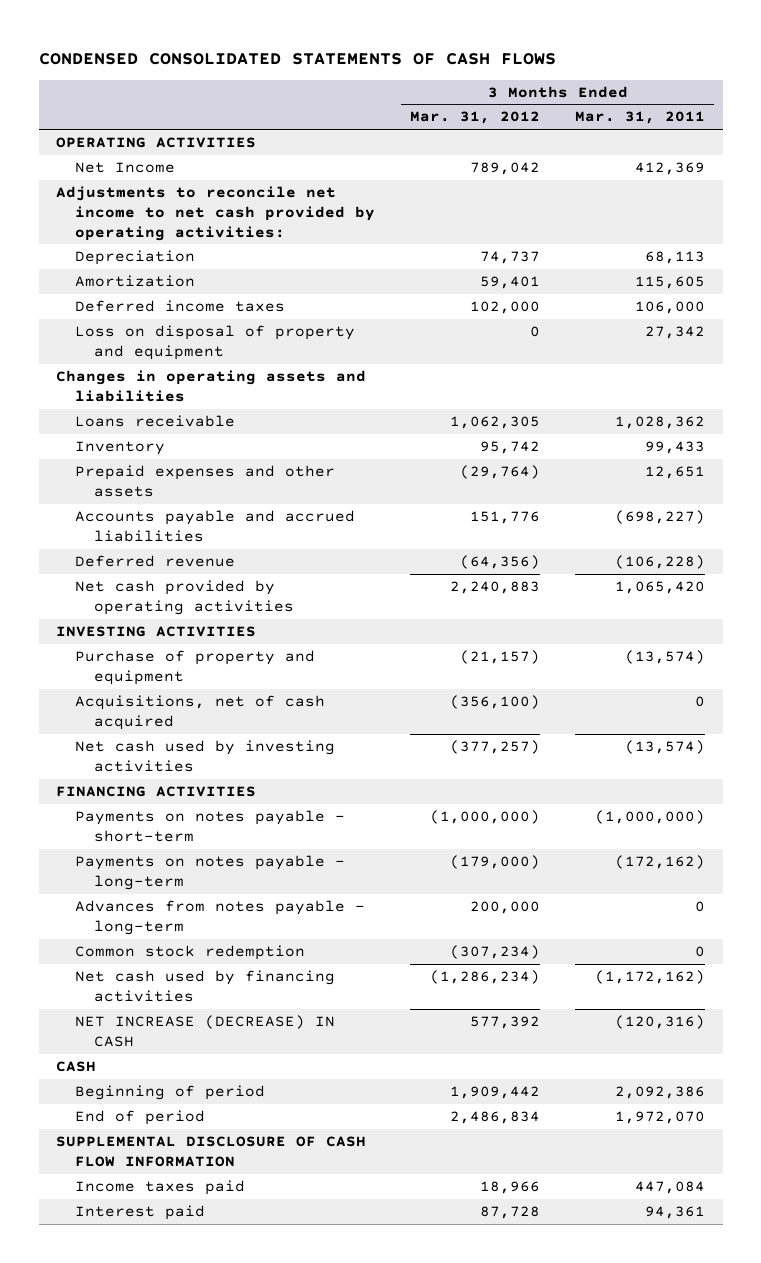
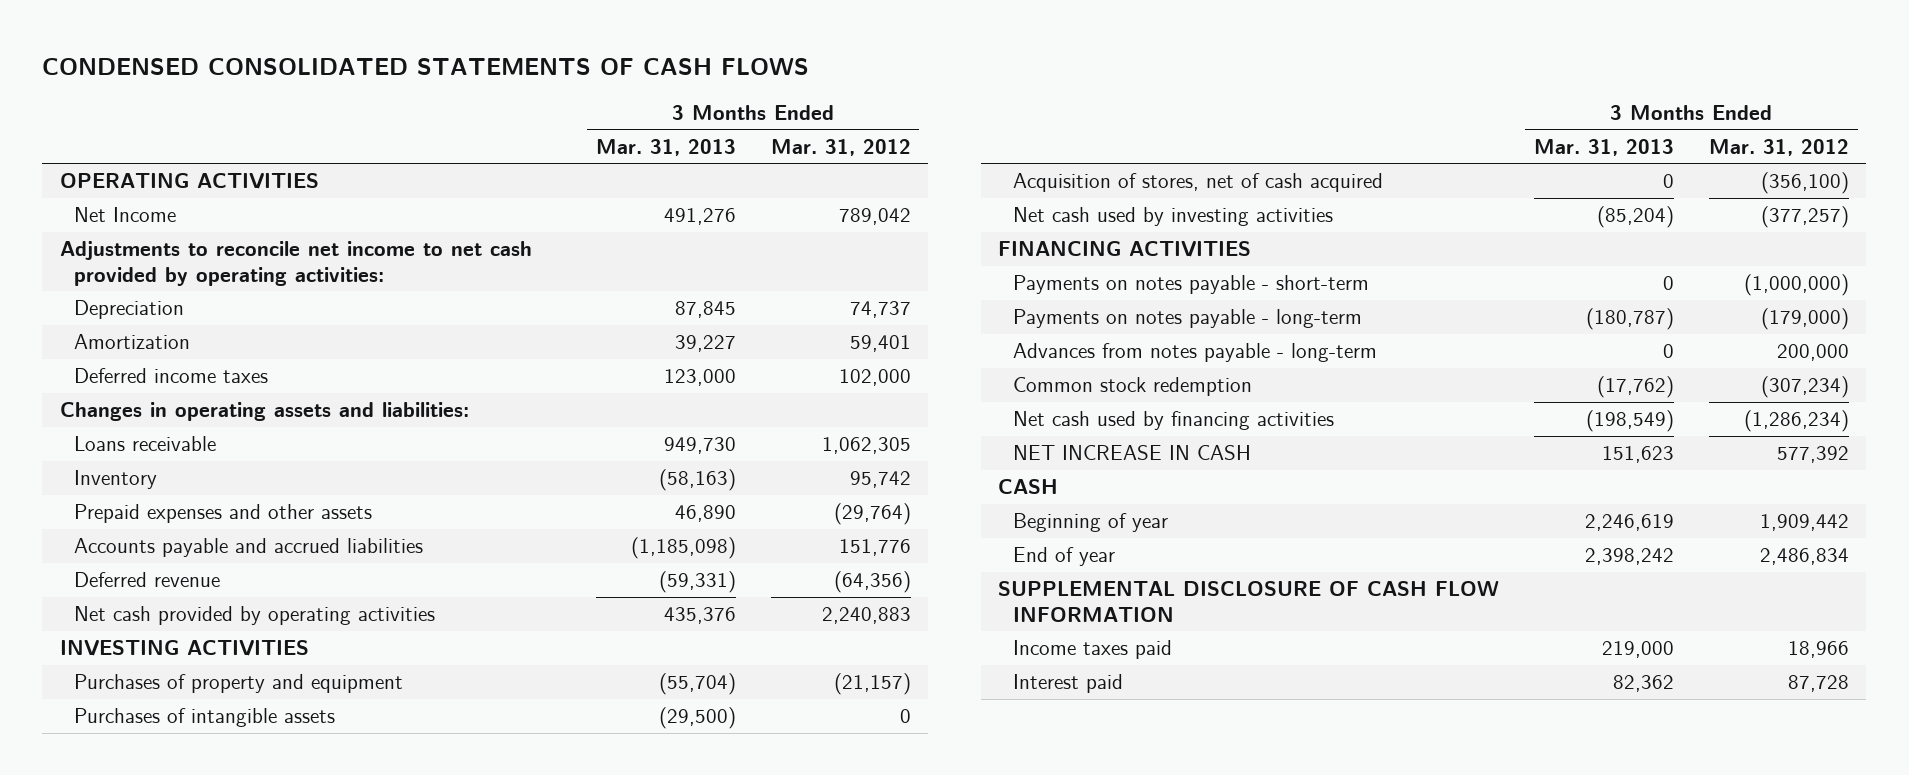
- | 3 Months Ended Mar. 31, 2012 | 3 Months Ended Mar. 31, 2011
+ | 3 Months Ended Mar. 31, 2013 | 3 Months Ended Mar. 31, 2012
- Loss on disposal of property and equipment | 0 | 27,342
- Changes in operating assets and liabilities
+ Changes in operating assets and liabilities:
- Purchase of property and equipment | (21,157) | (13,574)
- Acquisitions, net of cash acquired | (356,100) | 0
+ Purchases of property and equipment | (55,704) | (21,157)
+ Purchases of intangible assets | (29,500) | 0
+ Acquisition of stores, net of cash acquired | 0 | (356,100)
- NET INCREASE (DECREASE) IN CASH | 577,392 | (120,316)
+ NET INCREASE IN CASH | 151,623 | 577,392
- Beginning of period | 1,909,442 | 2,092,386
- End of period | 2,486,834 | 1,972,070
+ Beginning of year | 2,246,619 | 1,909,442
+ End of year | 2,398,242 | 2,486,834

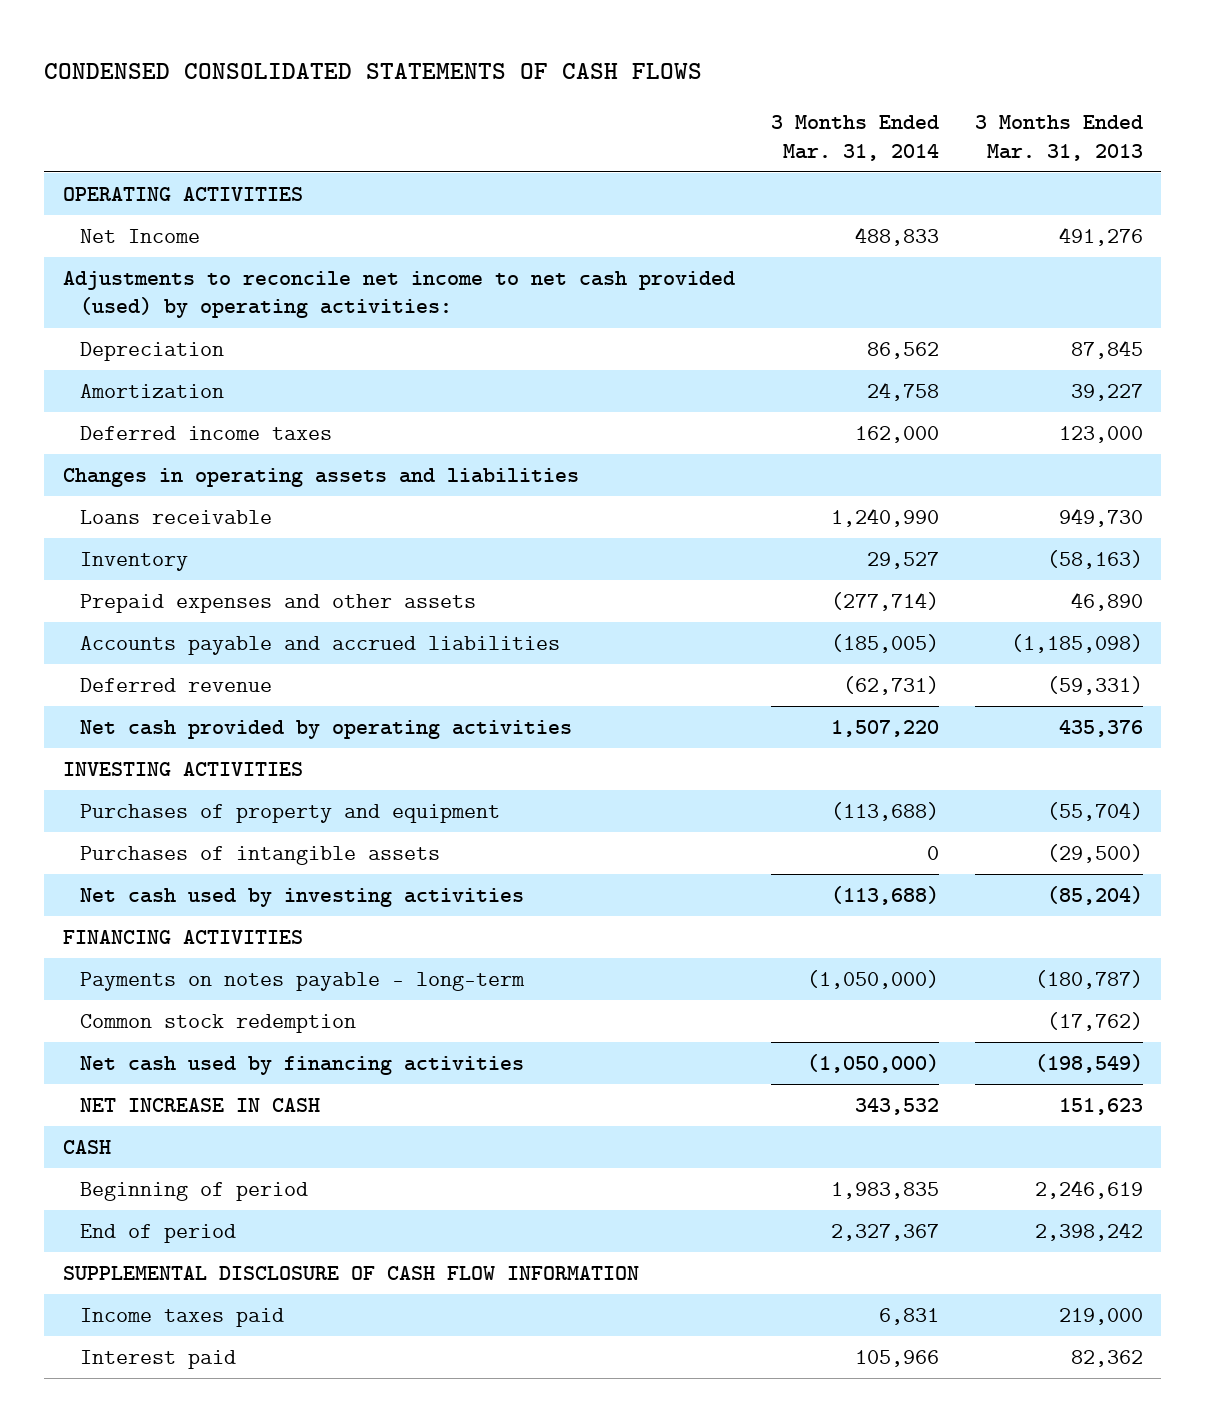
- | 3 Months Ended Mar. 31, 2013 | 3 Months Ended Mar. 31, 2012
+ | 3 Months Ended Mar. 31, 2014 | 3 Months Ended Mar. 31, 2013
- Adjustments to reconcile net income to net cash provided by operating activities:
+ Adjustments to reconcile net income to net cash provided (used) by operating activities:
- Changes in operating assets and liabilities:
+ Changes in operating assets and liabilities
- Acquisition of stores, net of cash acquired | 0 | (356,100)
- Payments on notes payable - short-term | 0 | (1,000,000)
- Advances from notes payable - long-term | 0 | 200,000
- Beginning of year | 2,246,619 | 1,909,442
- End of year | 2,398,242 | 2,486,834
+ Beginning of period | 1,983,835 | 2,246,619
+ End of period | 2,327,367 | 2,398,242

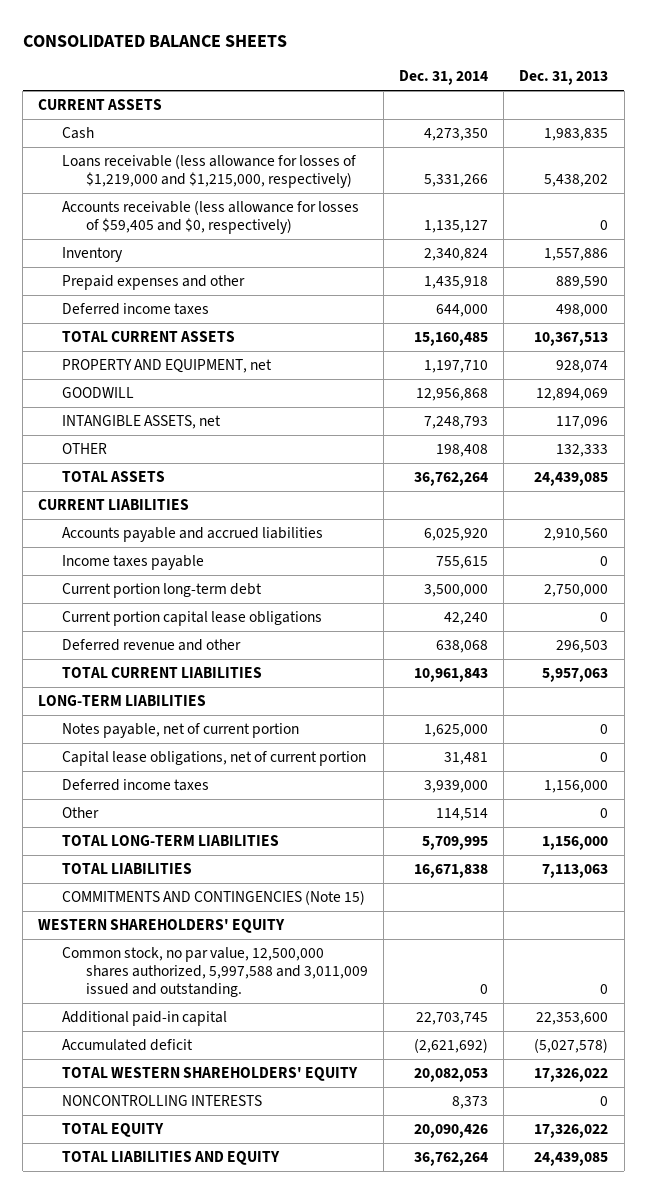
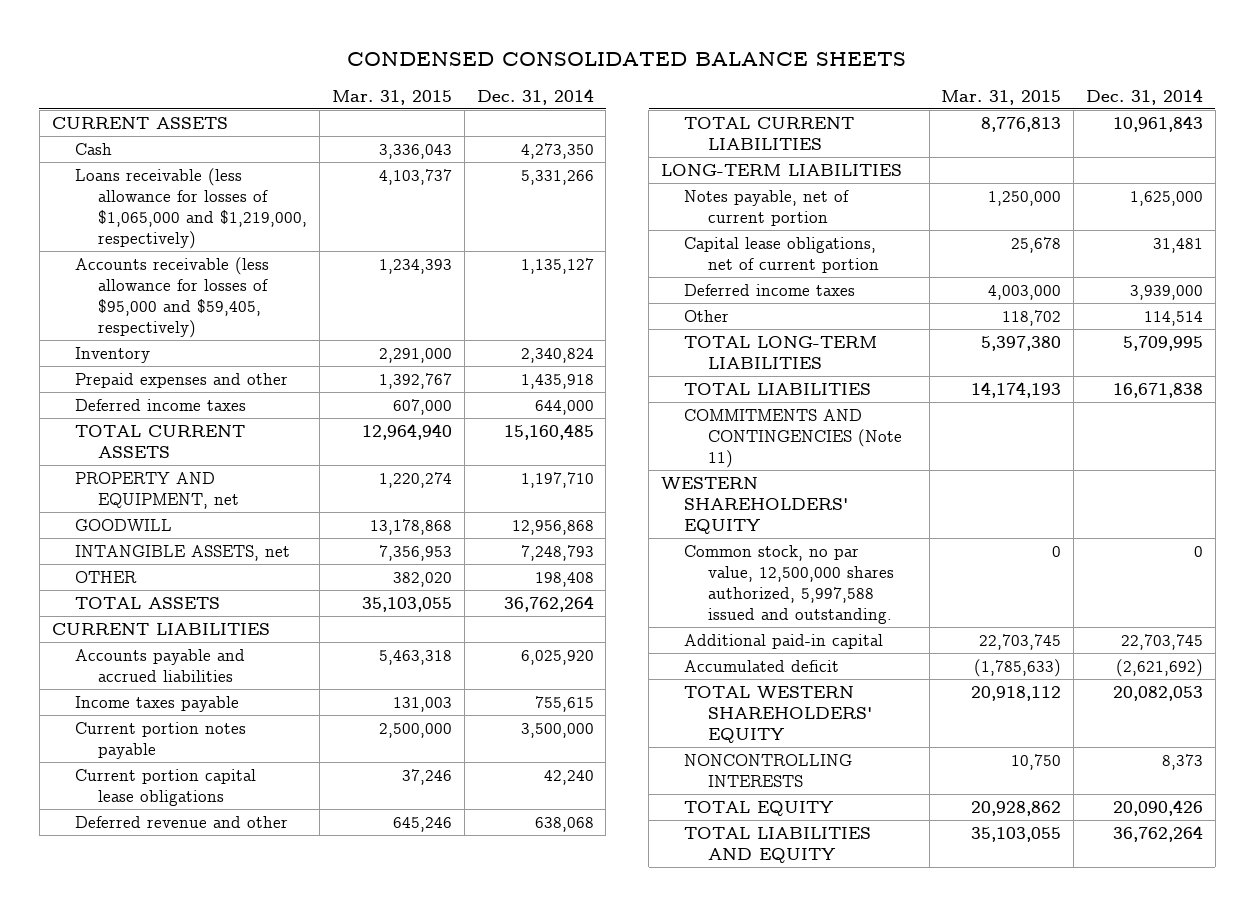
- CONSOLIDATED BALANCE SHEETS
+ CONDENSED CONSOLIDATED BALANCE SHEETS
- | Dec. 31, 2014 | Dec. 31, 2013
+ | Mar. 31, 2015 | Dec. 31, 2014
- Loans receivable (less allowance for losses of $1,219,000 and $1,215,000, respectively) | 5,331,266 | 5,438,202
- Accounts receivable (less allowance for losses of $59,405 and $0, respectively) | 1,135,127 | 0
+ Loans receivable (less allowance for losses of $1,065,000 and $1,219,000, respectively) | 4,103,737 | 5,331,266
+ Accounts receivable (less allowance for losses of $95,000 and $59,405, respectively) | 1,234,393 | 1,135,127
- Current portion long-term debt | 3,500,000 | 2,750,000
+ Current portion notes payable | 2,500,000 | 3,500,000
- COMMITMENTS AND CONTINGENCIES (Note 15)
+ COMMITMENTS AND CONTINGENCIES (Note 11)
- Common stock, no par value, 12,500,000 shares authorized, 5,997,588 and 3,011,009 issued and outstanding. | 0 | 0
+ Common stock, no par value, 12,500,000 shares authorized, 5,997,588 issued and outstanding. | 0 | 0

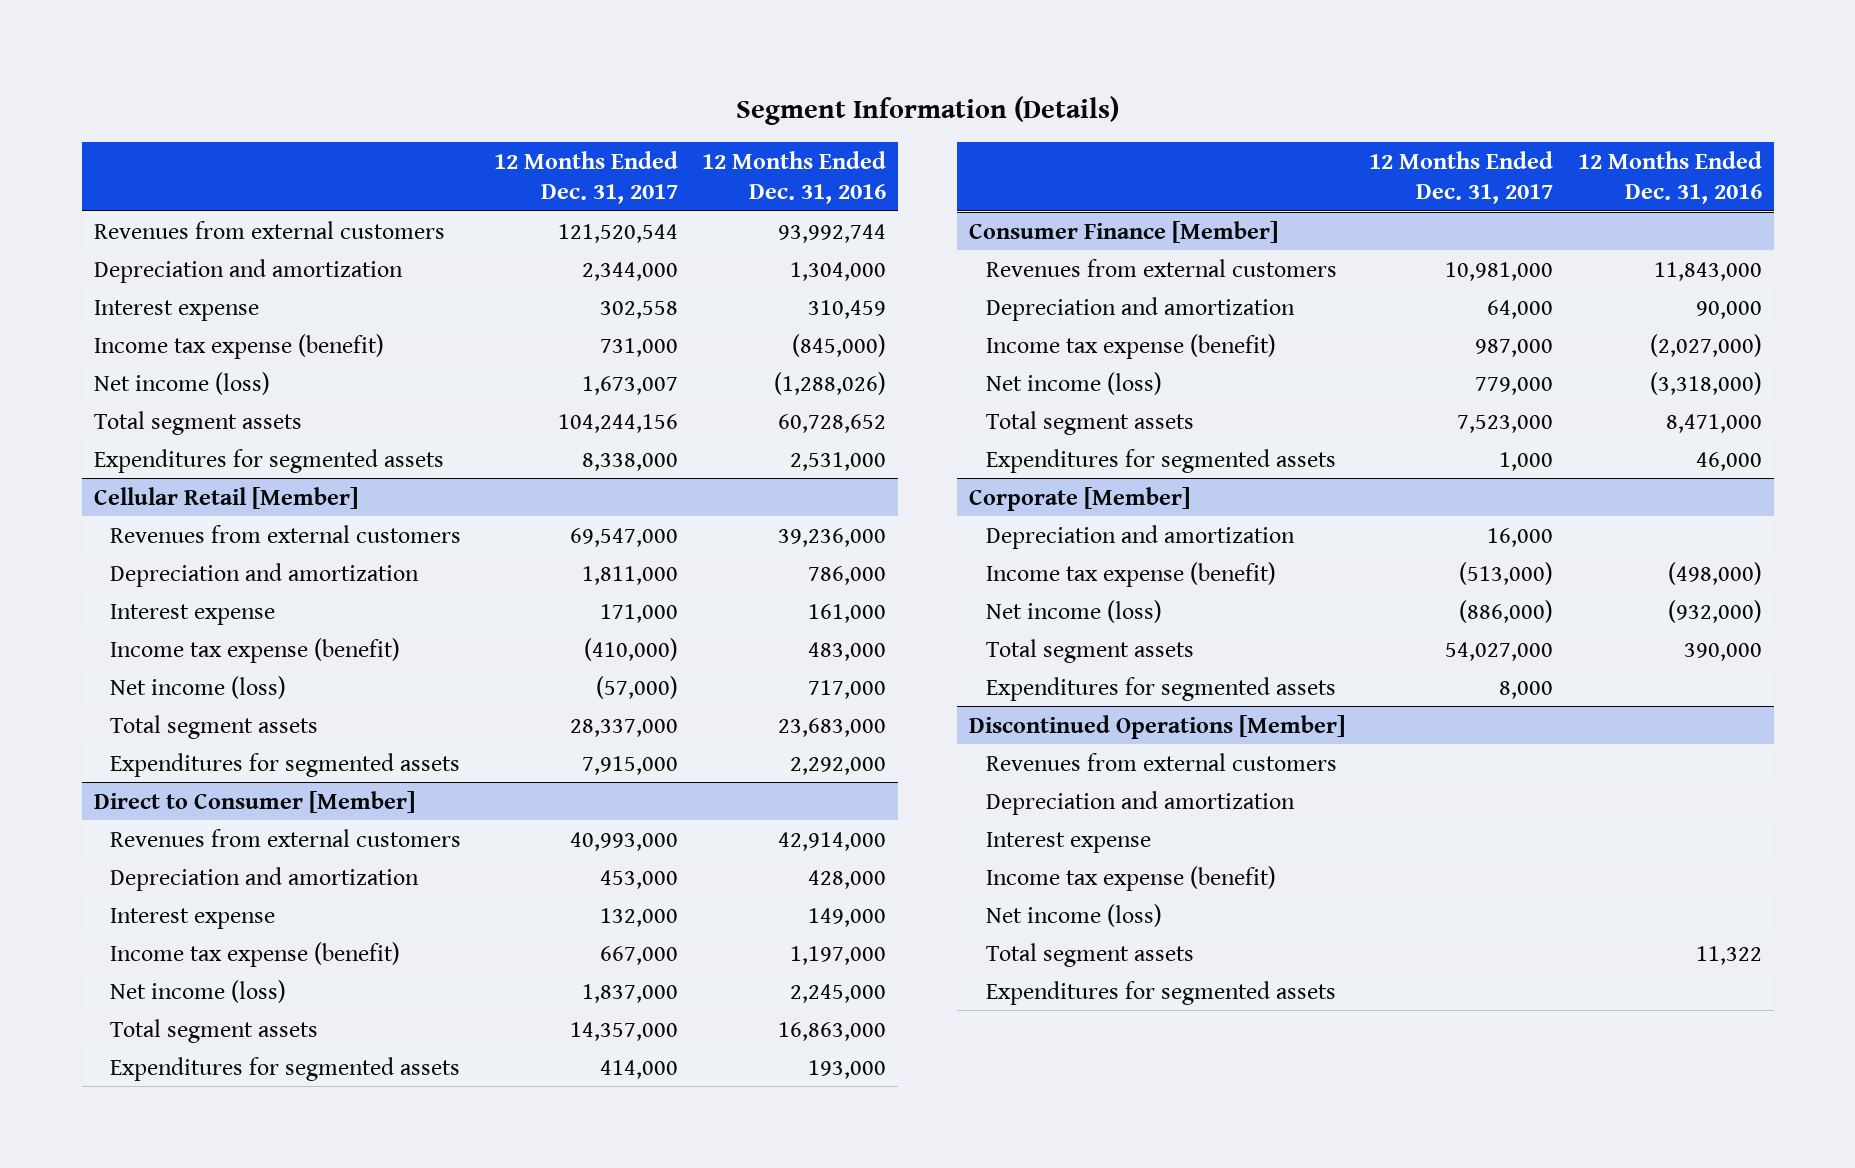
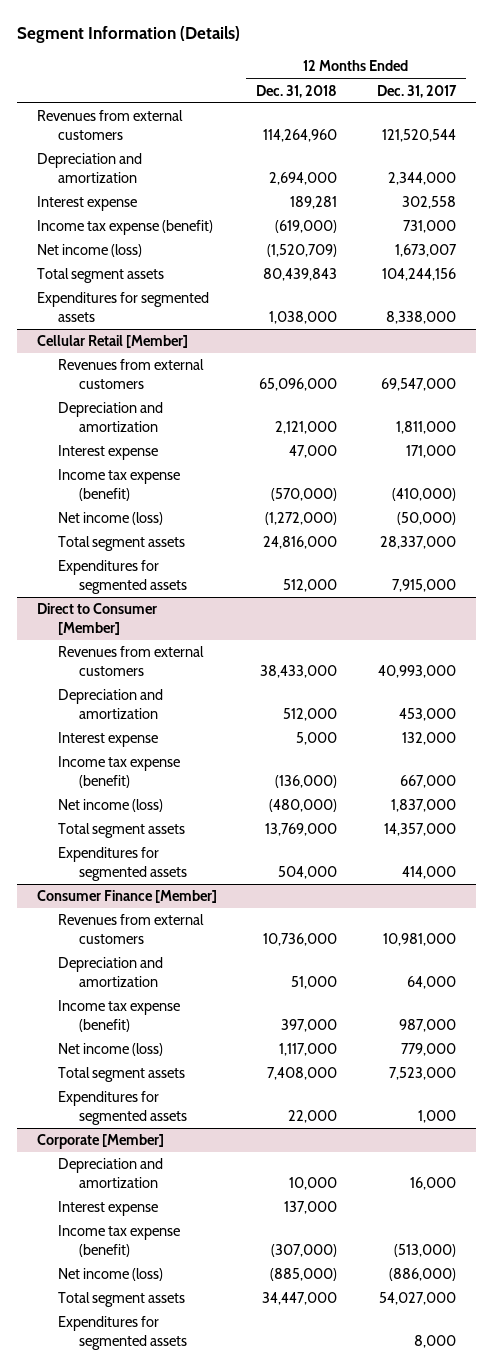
- | 12 Months Ended Dec. 31, 2017 | 12 Months Ended Dec. 31, 2016
+ | 12 Months Ended Dec. 31, 2018 | 12 Months Ended Dec. 31, 2017
@ Cellular Retail [Member]
- Net income (loss) | (57,000) | 717,000
+ Net income (loss) | (1,272,000) | (50,000)
@ Corporate [Member]
+ Interest expense | 137,000 |
- Discontinued Operations [Member]
- Revenues from external customers
- Depreciation and amortization
- Interest expense
- Income tax expense (benefit)
- Net income (loss)
- Total segment assets | | 11,322
- Expenditures for segmented assets

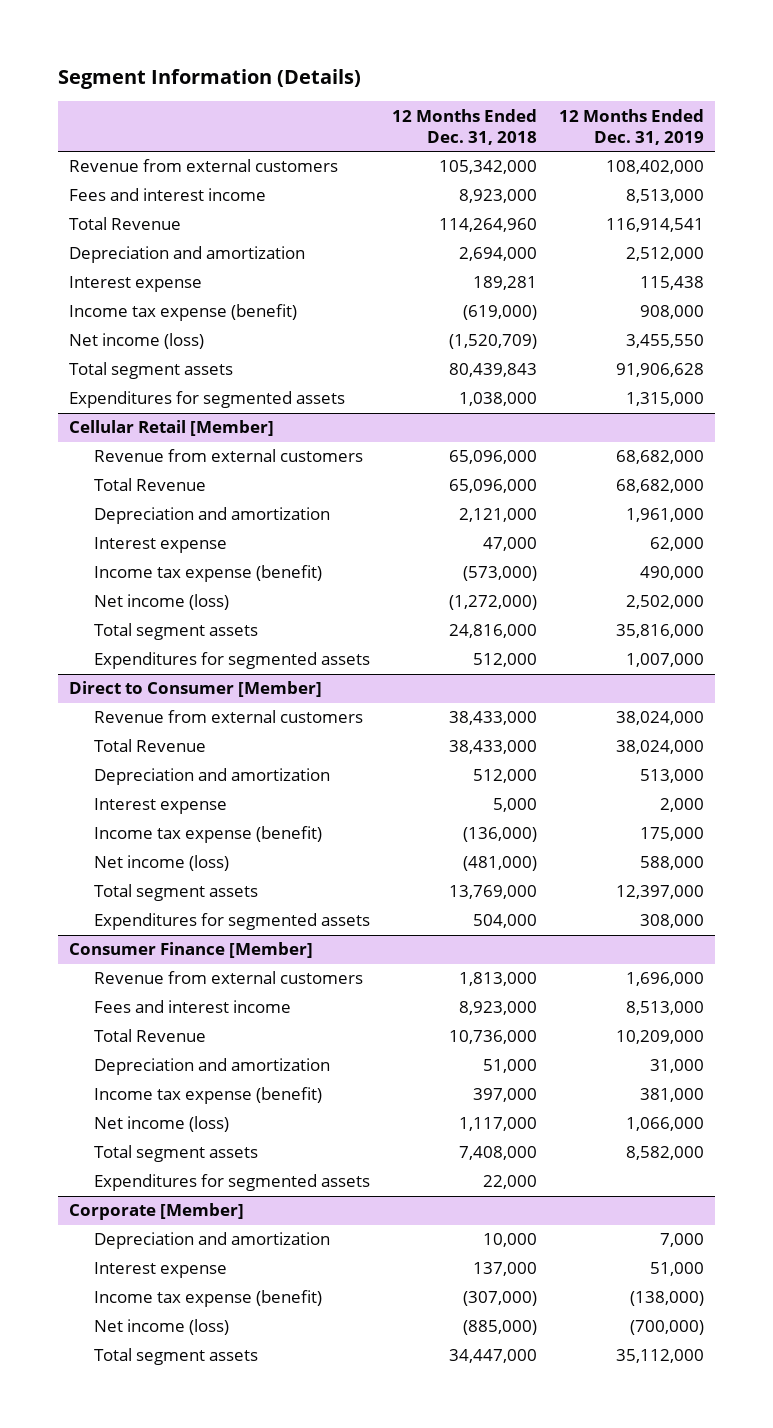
- | 12 Months Ended Dec. 31, 2018 | 12 Months Ended Dec. 31, 2017
+ | 12 Months Ended Dec. 31, 2018 | 12 Months Ended Dec. 31, 2019
- Revenues from external customers | 114,264,960 | 121,520,544
+ Revenue from external customers | 105,342,000 | 108,402,000
+ Fees and interest income | 8,923,000 | 8,513,000
+ Total Revenue | 114,264,960 | 116,914,541
@ Cellular Retail [Member]
- Revenues from external customers | 65,096,000 | 69,547,000
+ Revenue from external customers | 65,096,000 | 68,682,000
+ Total Revenue | 65,096,000 | 68,682,000
- Income tax expense (benefit) | (570,000) | (410,000)
+ Income tax expense (benefit) | (573,000) | 490,000
@ Direct to Consumer [Member]
- Revenues from external customers | 38,433,000 | 40,993,000
+ Revenue from external customers | 38,433,000 | 38,024,000
+ Total Revenue | 38,433,000 | 38,024,000
- Net income (loss) | (480,000) | 1,837,000
+ Net income (loss) | (481,000) | 588,000
@ Consumer Finance [Member]
- Revenues from external customers | 10,736,000 | 10,981,000
+ Revenue from external customers | 1,813,000 | 1,696,000
+ Fees and interest income | 8,923,000 | 8,513,000
+ Total Revenue | 10,736,000 | 10,209,000
@ Corporate [Member]
- Expenditures for segmented assets | | 8,000

